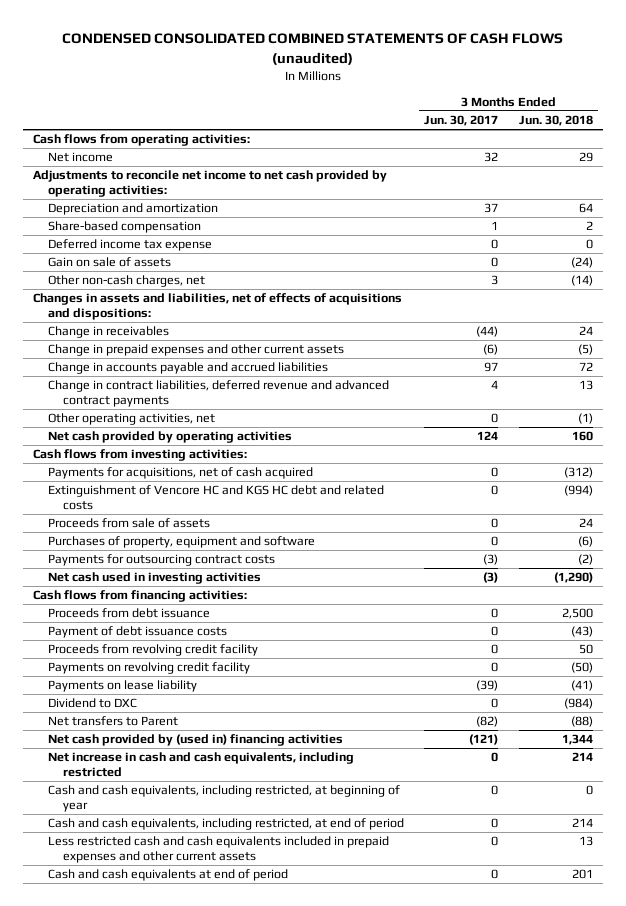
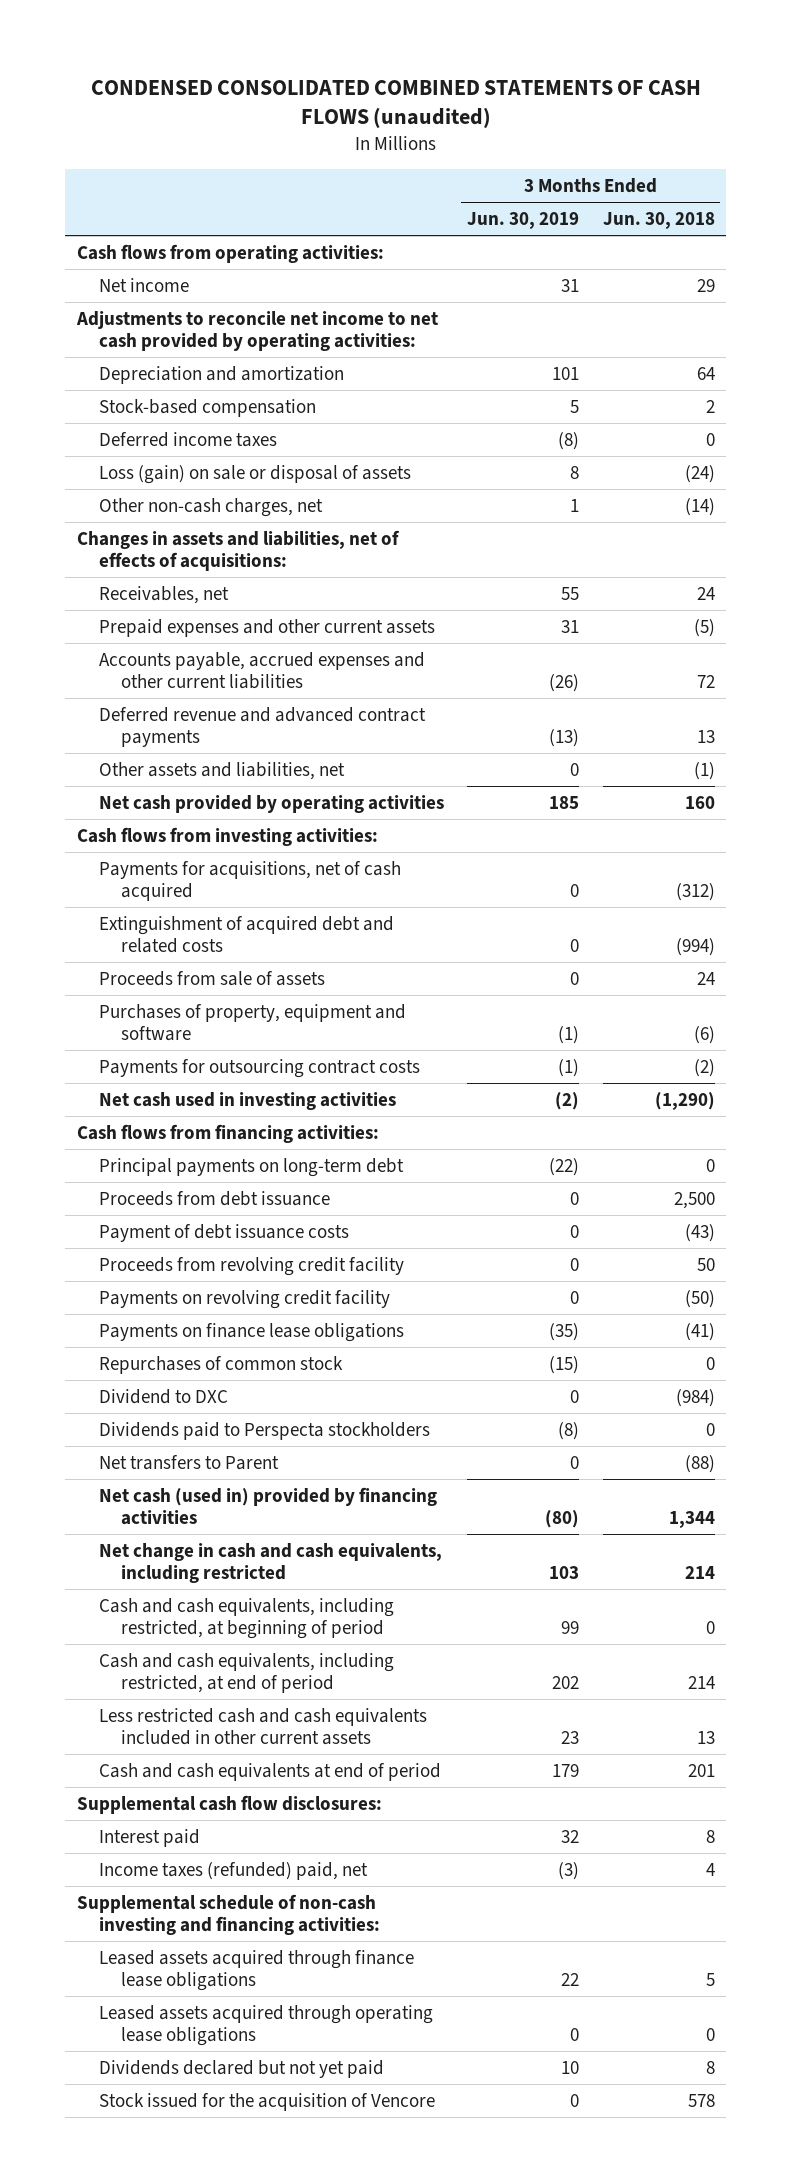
- | 3 Months Ended Jun. 30, 2017 | 3 Months Ended Jun. 30, 2018
+ | 3 Months Ended Jun. 30, 2019 | 3 Months Ended Jun. 30, 2018
- Share-based compensation | 1 | 2
- Deferred income tax expense | 0 | 0
- Gain on sale of assets | 0 | (24)
+ Stock-based compensation | 5 | 2
+ Deferred income taxes | (8) | 0
+ Loss (gain) on sale or disposal of assets | 8 | (24)
- Changes in assets and liabilities, net of effects of acquisitions and dispositions:
- Change in receivables | (44) | 24
- Change in prepaid expenses and other current assets | (6) | (5)
- Change in accounts payable and accrued liabilities | 97 | 72
- Change in contract liabilities, deferred revenue and advanced contract payments | 4 | 13
- Other operating activities, net | 0 | (1)
+ Changes in assets and liabilities, net of effects of acquisitions:
+ Receivables, net | 55 | 24
+ Prepaid expenses and other current assets | 31 | (5)
+ Accounts payable, accrued expenses and other current liabilities | (26) | 72
+ Deferred revenue and advanced contract payments | (13) | 13
+ Other assets and liabilities, net | 0 | (1)
- Extinguishment of Vencore HC and KGS HC debt and related costs | 0 | (994)
+ Extinguishment of acquired debt and related costs | 0 | (994)
+ Principal payments on long-term debt | (22) | 0
- Payments on lease liability | (39) | (41)
+ Payments on finance lease obligations | (35) | (41)
+ Repurchases of common stock | (15) | 0
+ Dividends paid to Perspecta stockholders | (8) | 0
- Net cash provided by (used in) financing activities | (121) | 1,344
- Net increase in cash and cash equivalents, including restricted | 0 | 214
- Cash and cash equivalents, including restricted, at beginning of year | 0 | 0
+ Net cash (used in) provided by financing activities | (80) | 1,344
+ Net change in cash and cash equivalents, including restricted | 103 | 214
+ Cash and cash equivalents, including restricted, at beginning of period | 99 | 0
- Less restricted cash and cash equivalents included in prepaid expenses and other current assets | 0 | 13
+ Less restricted cash and cash equivalents included in other current assets | 23 | 13
+ Supplemental cash flow disclosures:
+ Interest paid | 32 | 8
+ Income taxes (refunded) paid, net | (3) | 4
+ Supplemental schedule of non-cash investing and financing activities:
+ Leased assets acquired through finance lease obligations | 22 | 5
+ Leased assets acquired through operating lease obligations | 0 | 0
+ Dividends declared but not yet paid | 10 | 8
+ Stock issued for the acquisition of Vencore | 0 | 578

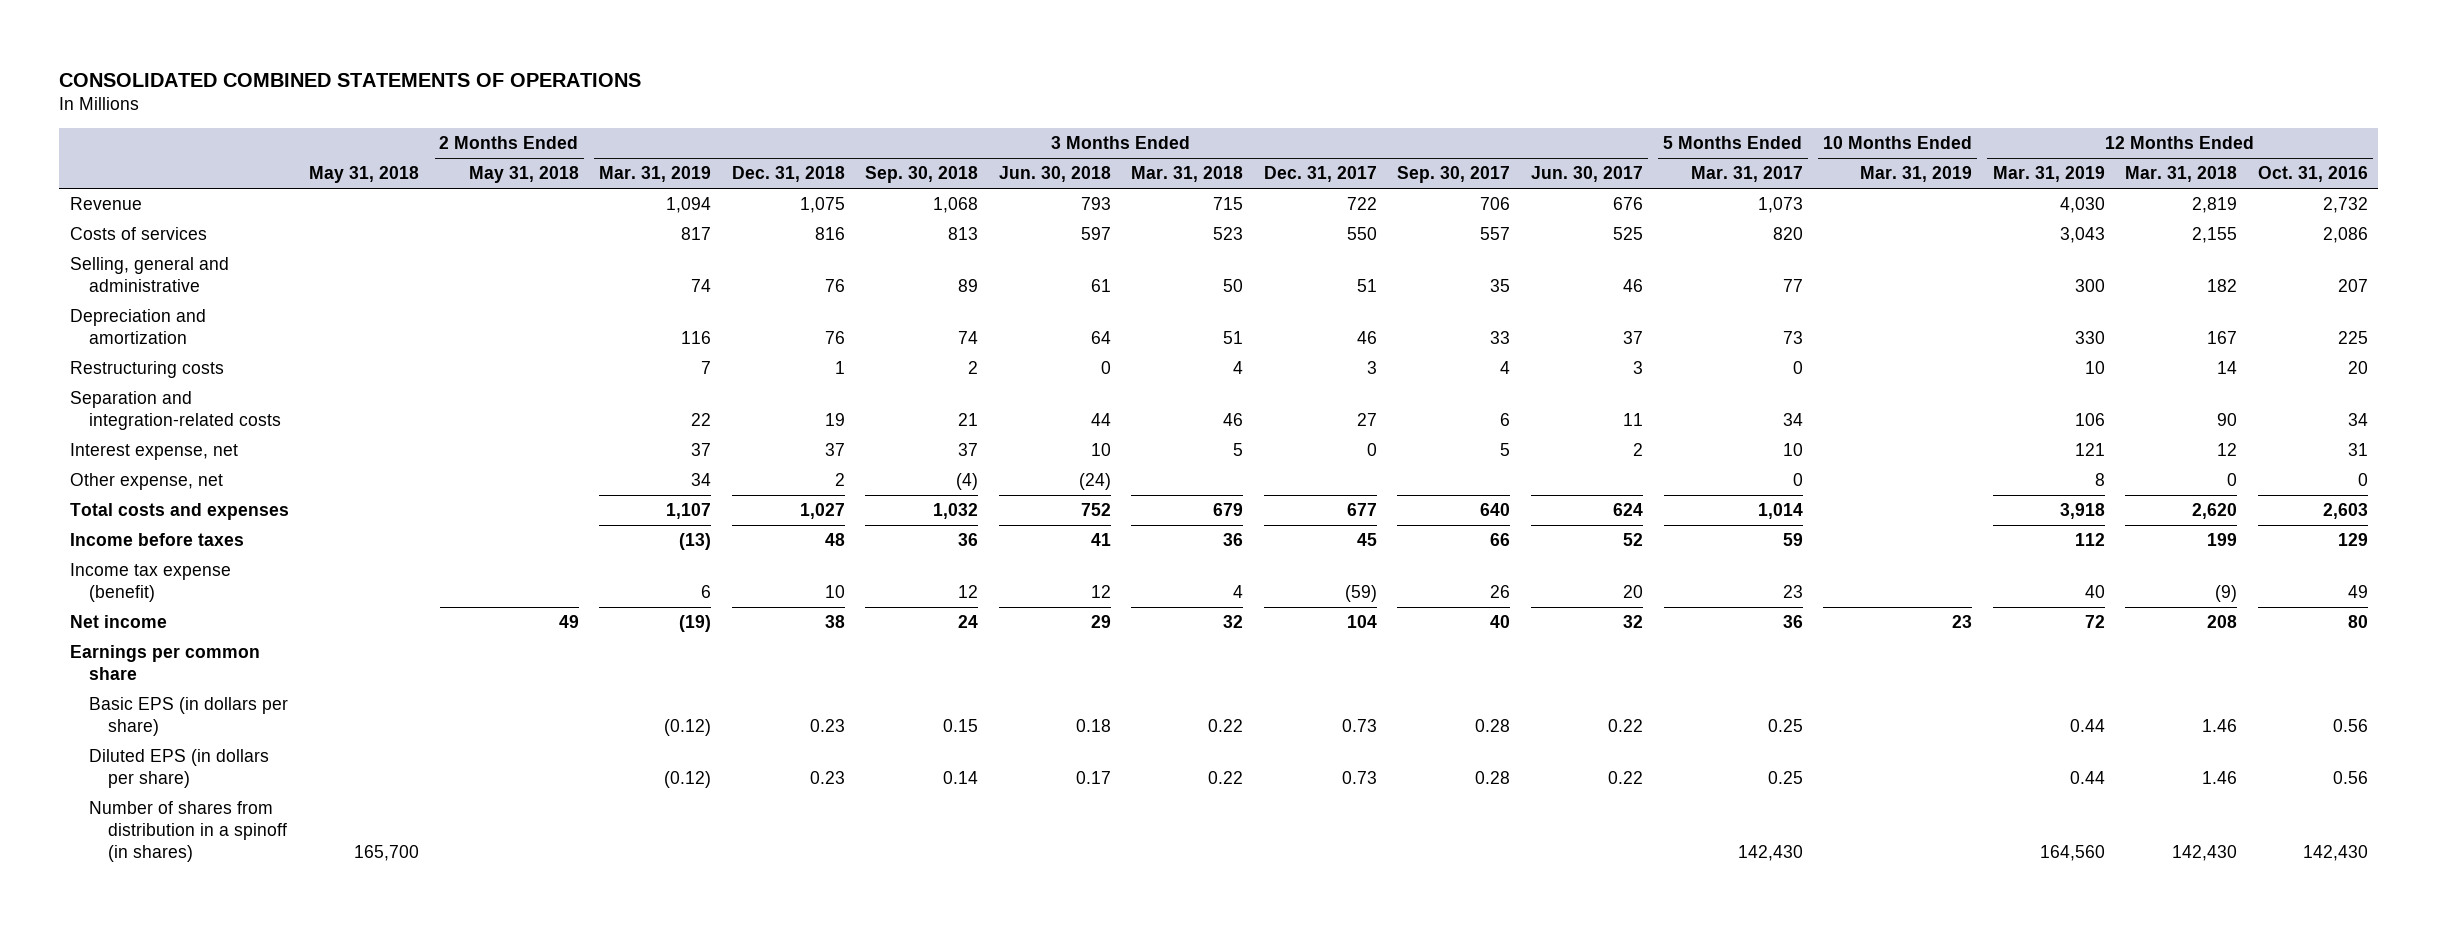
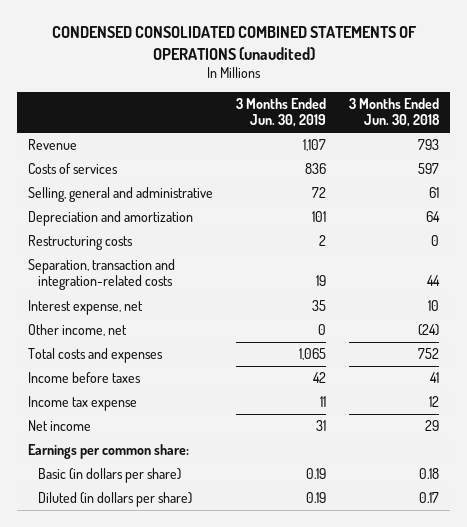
- CONSOLIDATED COMBINED STATEMENTS OF OPERATIONS
+ CONDENSED CONSOLIDATED COMBINED STATEMENTS OF OPERATIONS (unaudited)
- | May 31, 2018 | 2 Months Ended May 31, 2018 | 3 Months Ended Mar. 31, 2019 | 3 Months Ended Dec. 31, 2018 | 3 Months Ended Sep. 30, 2018 | 3 Months Ended Jun. 30, 2018 | 3 Months Ended Mar. 31, 2018 | 3 Months Ended Dec. 31, 2017 | 3 Months Ended Sep. 30, 2017 | 3 Months Ended Jun. 30, 2017 | 5 Months Ended Mar. 31, 2017 | 10 Months Ended Mar. 31, 2019 | 12 Months Ended Mar. 31, 2019 | 12 Months Ended Mar. 31, 2018 | 12 Months Ended Oct. 31, 2016
+ | 3 Months Ended Jun. 30, 2019 | 3 Months Ended Jun. 30, 2018
- Separation and integration-related costs | | | 22 | 19 | 21 | 44 | 46 | 27 | 6 | 11 | 34 | | 106 | 90 | 34
+ Separation, transaction and integration-related costs | 19 | 44
- Other expense, net | | | 34 | 2 | (4) | (24) | | | | | 0 | | 8 | 0 | 0
+ Other income, net | 0 | (24)
- Income tax expense (benefit) | | | 6 | 10 | 12 | 12 | 4 | (59) | 26 | 20 | 23 | | 40 | (9) | 49
+ Income tax expense | 11 | 12
- Earnings per common share
- Basic EPS (in dollars per share) | | | (0.12) | 0.23 | 0.15 | 0.18 | 0.22 | 0.73 | 0.28 | 0.22 | 0.25 | | 0.44 | 1.46 | 0.56
- Diluted EPS (in dollars per share) | | | (0.12) | 0.23 | 0.14 | 0.17 | 0.22 | 0.73 | 0.28 | 0.22 | 0.25 | | 0.44 | 1.46 | 0.56
- Number of shares from distribution in a spinoff (in shares) | 165,700 | | | | | | | | | | 142,430 | | 164,560 | 142,430 | 142,430
+ Earnings per common share:
+ Basic (in dollars per share) | 0.19 | 0.18
+ Diluted (in dollars per share) | 0.19 | 0.17

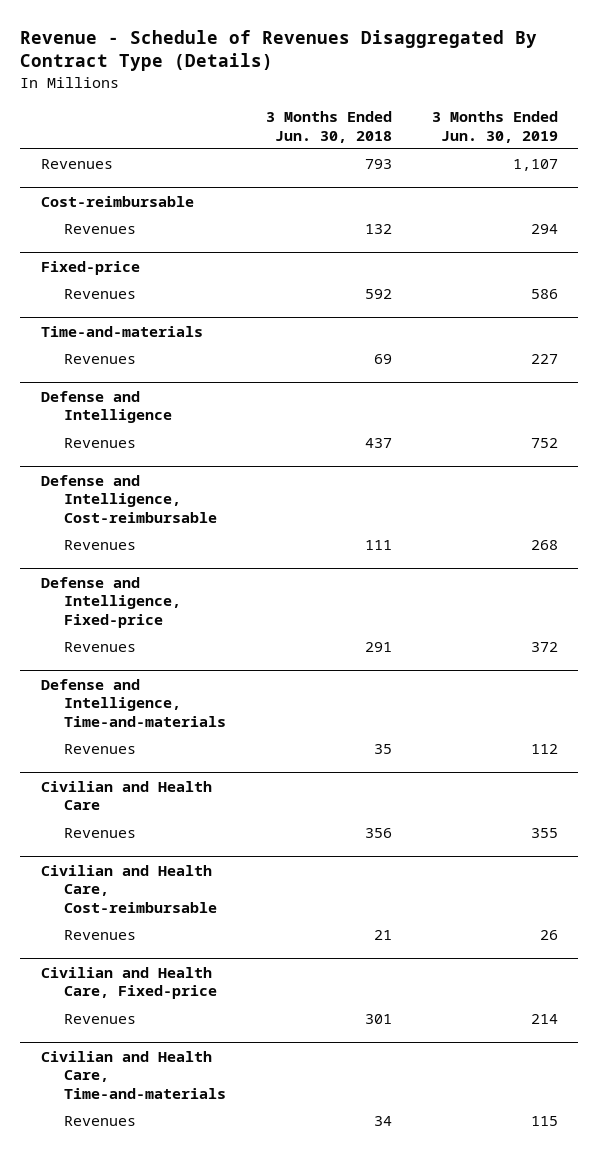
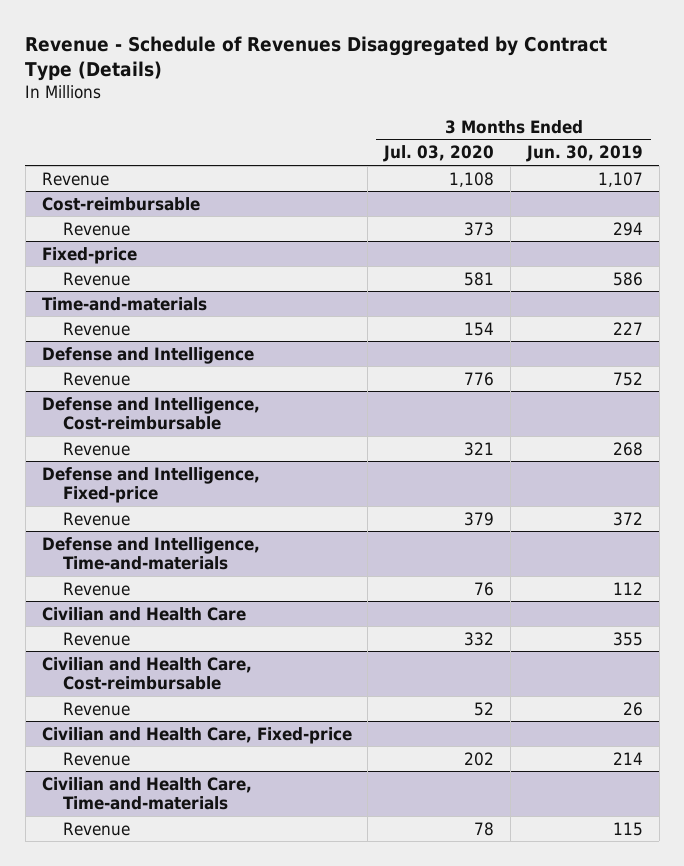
- Revenue - Schedule of Revenues Disaggregated By Contract Type (Details)
+ Revenue - Schedule of Revenues Disaggregated by Contract Type (Details)
- | 3 Months Ended Jun. 30, 2018 | 3 Months Ended Jun. 30, 2019
+ | 3 Months Ended Jul. 03, 2020 | 3 Months Ended Jun. 30, 2019
- Revenues | 793 | 1,107
+ Revenue | 1,108 | 1,107
@ Cost-reimbursable
- Revenues | 132 | 294
+ Revenue | 373 | 294
@ Fixed-price
- Revenues | 592 | 586
+ Revenue | 581 | 586
@ Time-and-materials
- Revenues | 69 | 227
+ Revenue | 154 | 227
@ Defense and Intelligence
- Revenues | 437 | 752
+ Revenue | 776 | 752
@ Defense and Intelligence, Cost-reimbursable
- Revenues | 111 | 268
+ Revenue | 321 | 268
@ Defense and Intelligence, Fixed-price
- Revenues | 291 | 372
+ Revenue | 379 | 372
@ Defense and Intelligence, Time-and-materials
- Revenues | 35 | 112
+ Revenue | 76 | 112
@ Civilian and Health Care
- Revenues | 356 | 355
+ Revenue | 332 | 355
@ Civilian and Health Care, Cost-reimbursable
- Revenues | 21 | 26
+ Revenue | 52 | 26
@ Civilian and Health Care, Fixed-price
- Revenues | 301 | 214
+ Revenue | 202 | 214
@ Civilian and Health Care, Time-and-materials
- Revenues | 34 | 115
+ Revenue | 78 | 115

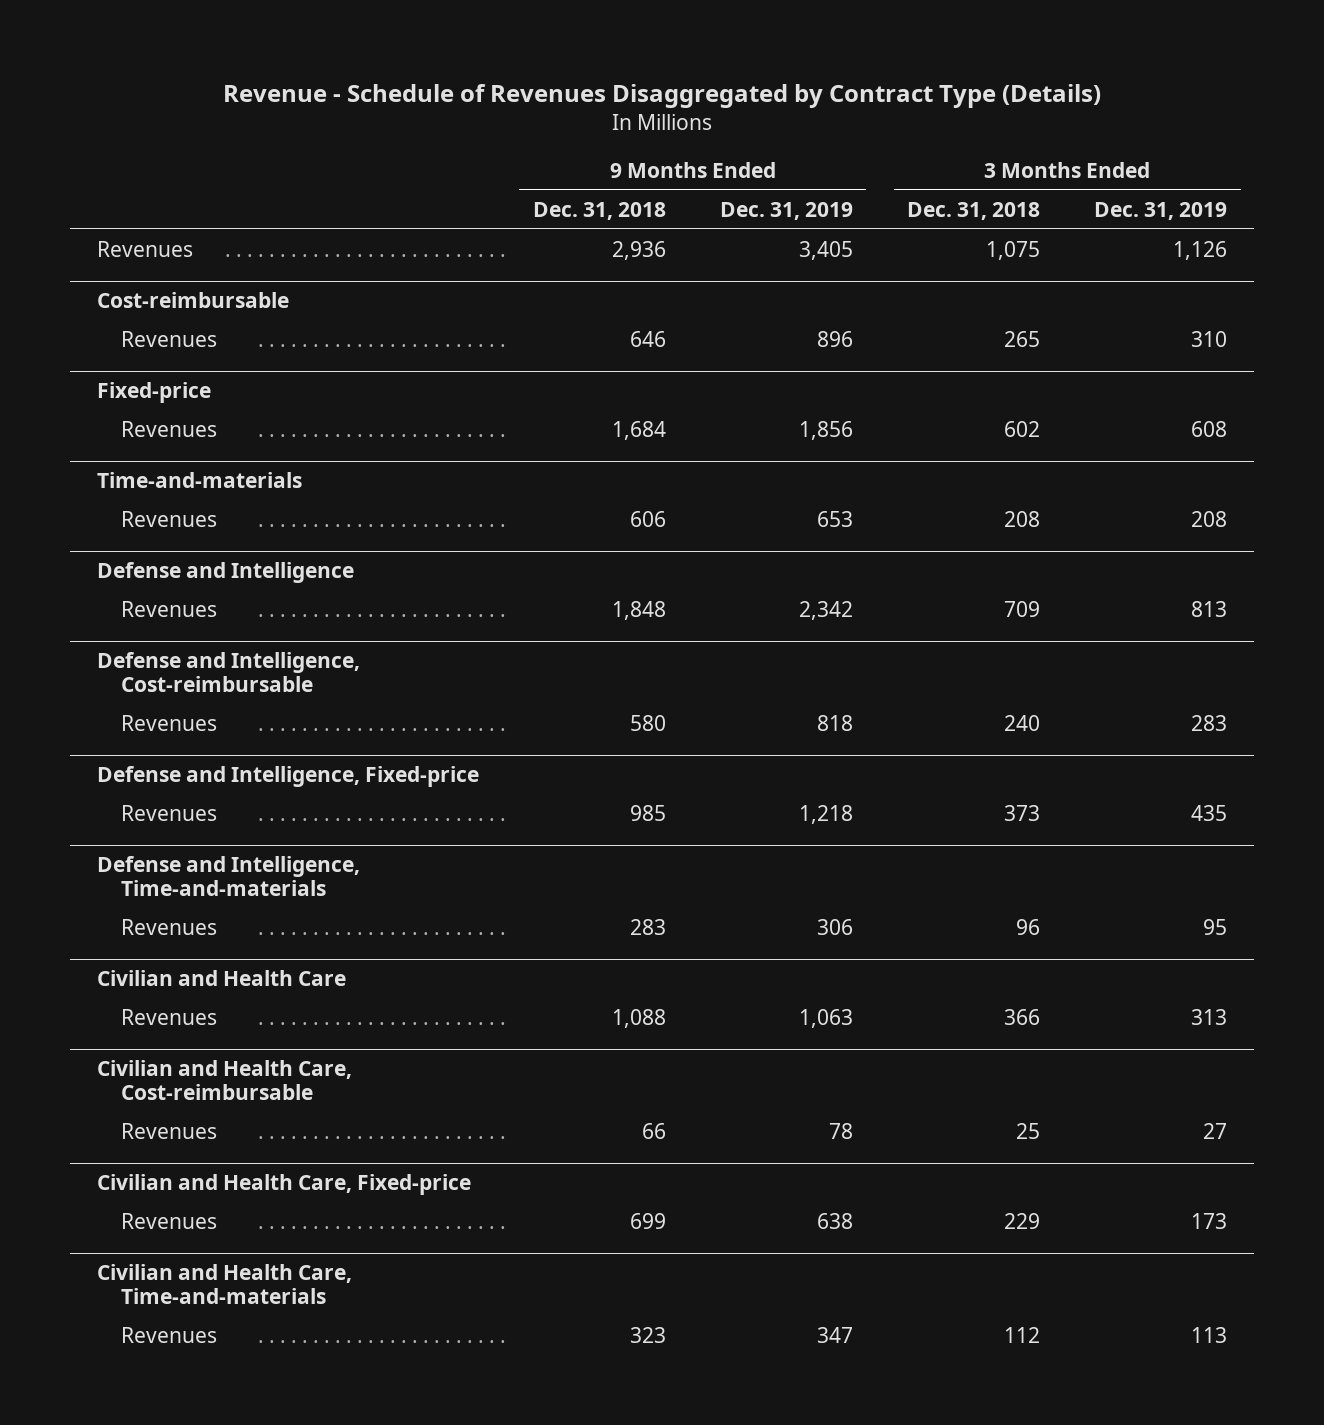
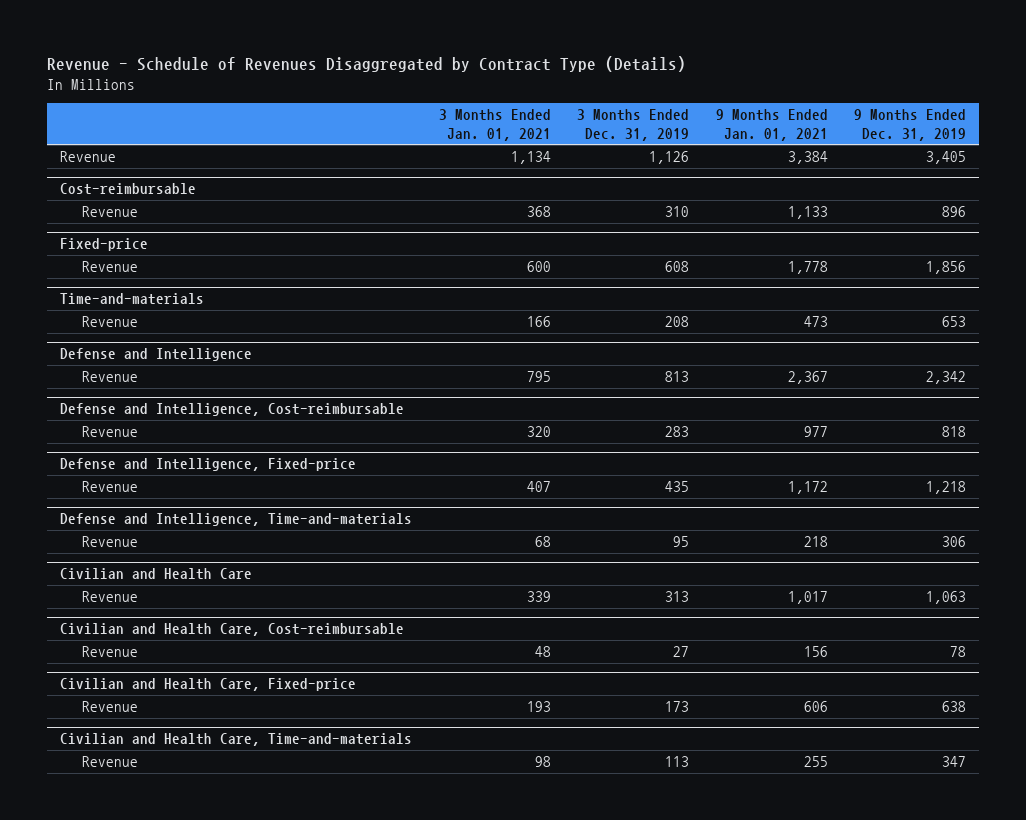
- | 9 Months Ended Dec. 31, 2018 | 9 Months Ended Dec. 31, 2019 | 3 Months Ended Dec. 31, 2018 | 3 Months Ended Dec. 31, 2019
+ | 3 Months Ended Jan. 01, 2021 | 3 Months Ended Dec. 31, 2019 | 9 Months Ended Jan. 01, 2021 | 9 Months Ended Dec. 31, 2019
- Revenues | 2,936 | 3,405 | 1,075 | 1,126
+ Revenue | 1,134 | 1,126 | 3,384 | 3,405
@ Cost-reimbursable
- Revenues | 646 | 896 | 265 | 310
+ Revenue | 368 | 310 | 1,133 | 896
@ Fixed-price
- Revenues | 1,684 | 1,856 | 602 | 608
+ Revenue | 600 | 608 | 1,778 | 1,856
@ Time-and-materials
- Revenues | 606 | 653 | 208 | 208
+ Revenue | 166 | 208 | 473 | 653
@ Defense and Intelligence
- Revenues | 1,848 | 2,342 | 709 | 813
+ Revenue | 795 | 813 | 2,367 | 2,342
@ Defense and Intelligence, Cost-reimbursable
- Revenues | 580 | 818 | 240 | 283
+ Revenue | 320 | 283 | 977 | 818
@ Defense and Intelligence, Fixed-price
- Revenues | 985 | 1,218 | 373 | 435
+ Revenue | 407 | 435 | 1,172 | 1,218
@ Defense and Intelligence, Time-and-materials
- Revenues | 283 | 306 | 96 | 95
+ Revenue | 68 | 95 | 218 | 306
@ Civilian and Health Care
- Revenues | 1,088 | 1,063 | 366 | 313
+ Revenue | 339 | 313 | 1,017 | 1,063
@ Civilian and Health Care, Cost-reimbursable
- Revenues | 66 | 78 | 25 | 27
+ Revenue | 48 | 27 | 156 | 78
@ Civilian and Health Care, Fixed-price
- Revenues | 699 | 638 | 229 | 173
+ Revenue | 193 | 173 | 606 | 638
@ Civilian and Health Care, Time-and-materials
- Revenues | 323 | 347 | 112 | 113
+ Revenue | 98 | 113 | 255 | 347

